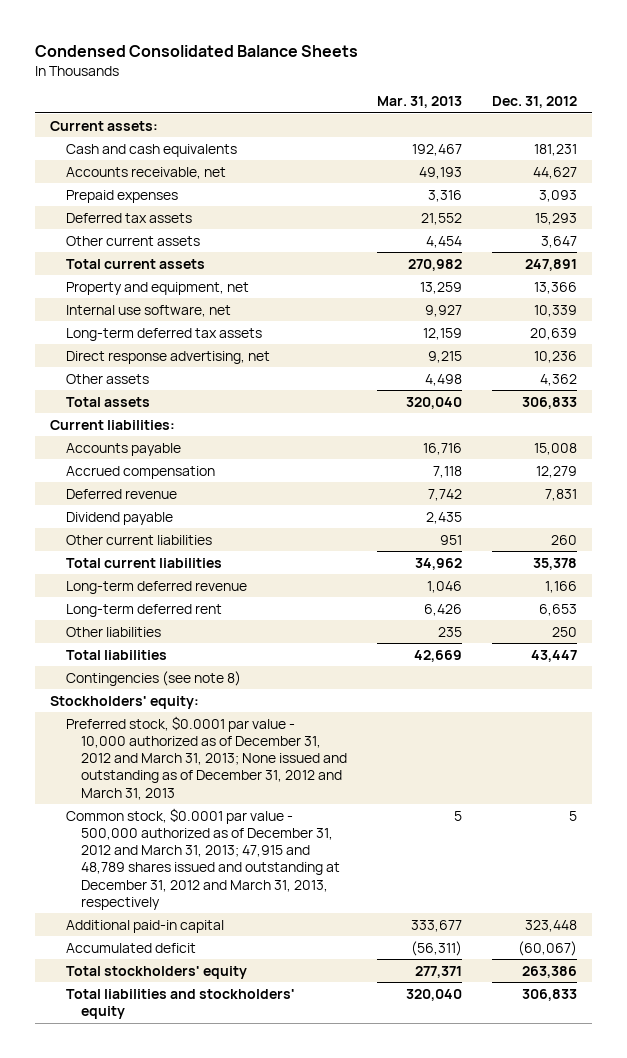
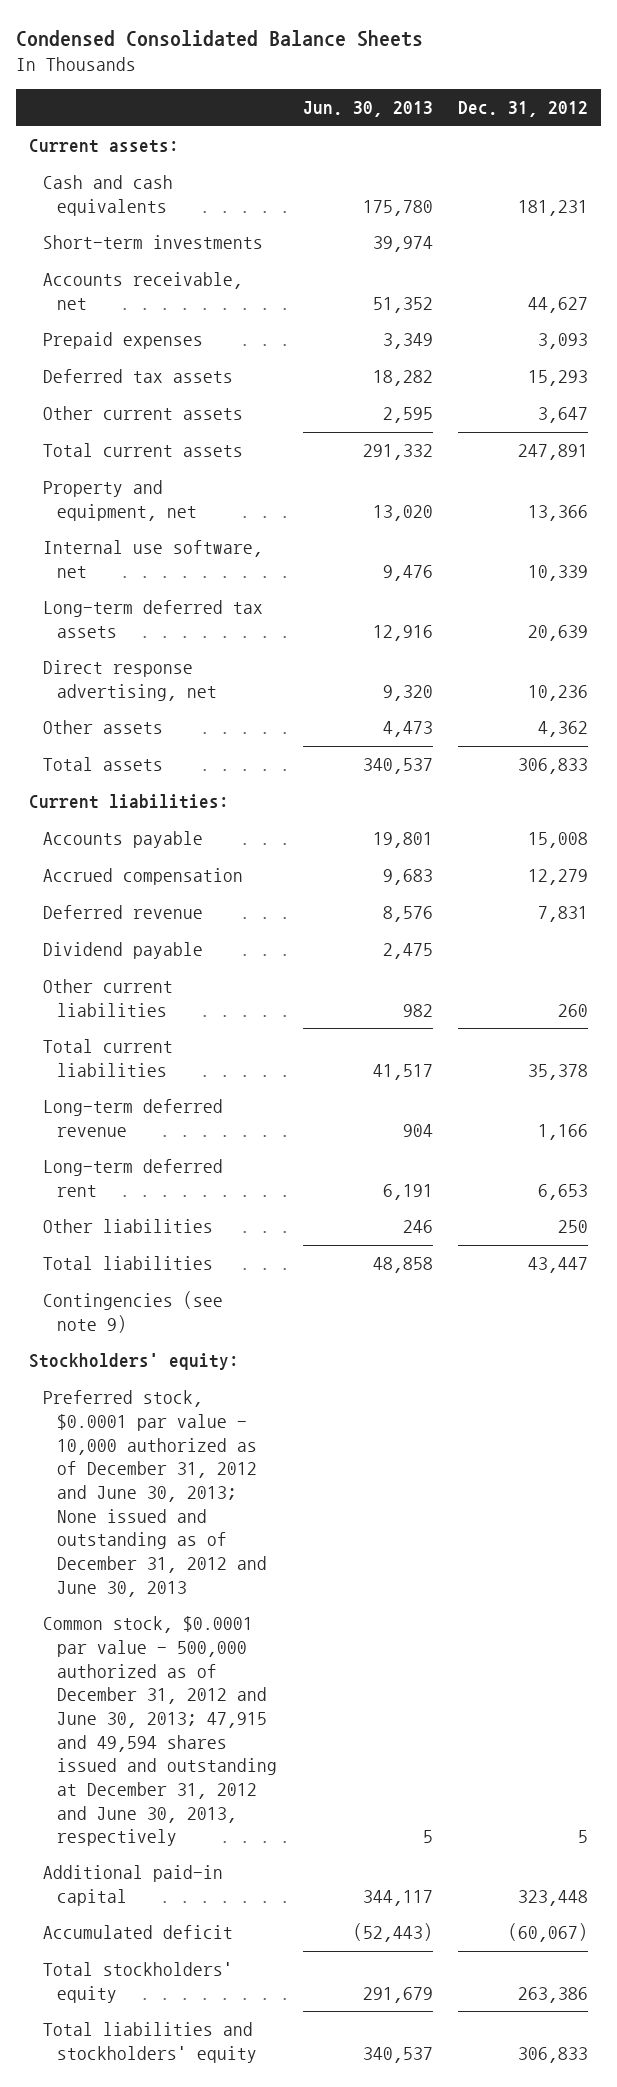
- | Mar. 31, 2013 | Dec. 31, 2012
+ | Jun. 30, 2013 | Dec. 31, 2012
+ Short-term investments | 39,974 |
- Contingencies (see note 8)
+ Contingencies (see note 9)
- Preferred stock, $0.0001 par value - 10,000 authorized as of December 31, 2012 and March 31, 2013; None issued and outstanding as of December 31, 2012 and March 31, 2013
- Common stock, $0.0001 par value - 500,000 authorized as of December 31, 2012 and March 31, 2013; 47,915 and 48,789 shares issued and outstanding at December 31, 2012 and March 31, 2013, respectively | 5 | 5
+ Preferred stock, $0.0001 par value - 10,000 authorized as of December 31, 2012 and June 30, 2013; None issued and outstanding as of December 31, 2012 and June 30, 2013
+ Common stock, $0.0001 par value - 500,000 authorized as of December 31, 2012 and June 30, 2013; 47,915 and 49,594 shares issued and outstanding at December 31, 2012 and June 30, 2013, respectively | 5 | 5

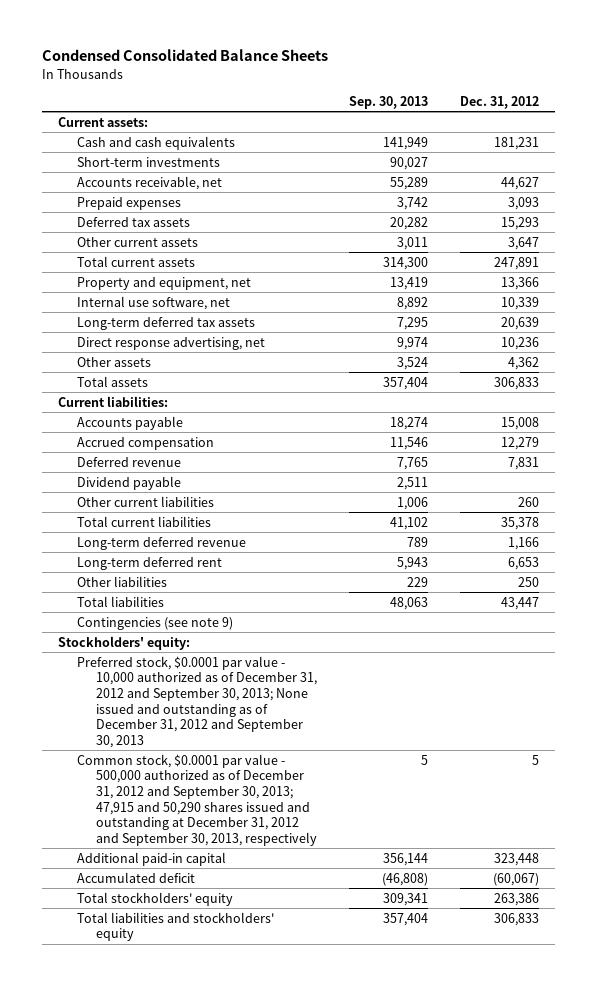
- | Jun. 30, 2013 | Dec. 31, 2012
+ | Sep. 30, 2013 | Dec. 31, 2012
- Preferred stock, $0.0001 par value - 10,000 authorized as of December 31, 2012 and June 30, 2013; None issued and outstanding as of December 31, 2012 and June 30, 2013
- Common stock, $0.0001 par value - 500,000 authorized as of December 31, 2012 and June 30, 2013; 47,915 and 49,594 shares issued and outstanding at December 31, 2012 and June 30, 2013, respectively | 5 | 5
+ Preferred stock, $0.0001 par value - 10,000 authorized as of December 31, 2012 and September 30, 2013; None issued and outstanding as of December 31, 2012 and September 30, 2013
+ Common stock, $0.0001 par value - 500,000 authorized as of December 31, 2012 and September 30, 2013; 47,915 and 50,290 shares issued and outstanding at December 31, 2012 and September 30, 2013, respectively | 5 | 5

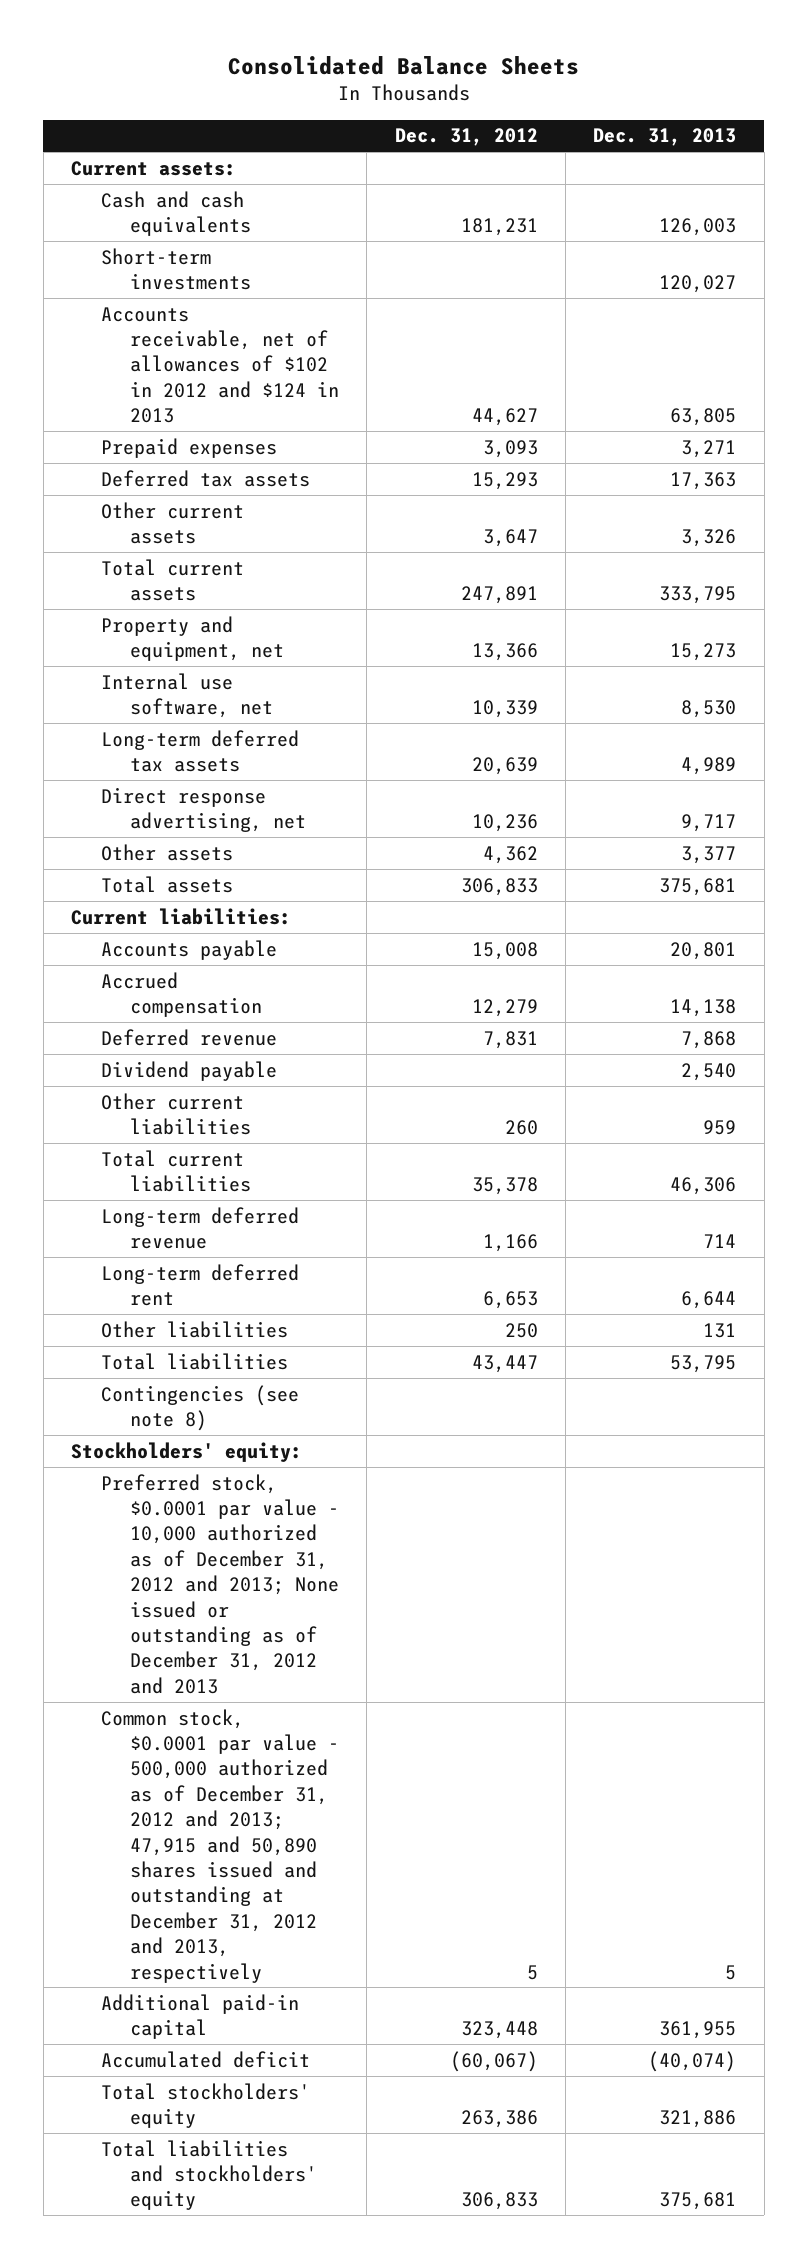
- Condensed Consolidated Balance Sheets
+ Consolidated Balance Sheets
- | Sep. 30, 2013 | Dec. 31, 2012
+ | Dec. 31, 2012 | Dec. 31, 2013
- Accounts receivable, net | 55,289 | 44,627
+ Accounts receivable, net of allowances of $102 in 2012 and $124 in 2013 | 44,627 | 63,805
- Contingencies (see note 9)
+ Contingencies (see note 8)
- Preferred stock, $0.0001 par value - 10,000 authorized as of December 31, 2012 and September 30, 2013; None issued and outstanding as of December 31, 2012 and September 30, 2013
- Common stock, $0.0001 par value - 500,000 authorized as of December 31, 2012 and September 30, 2013; 47,915 and 50,290 shares issued and outstanding at December 31, 2012 and September 30, 2013, respectively | 5 | 5
+ Preferred stock, $0.0001 par value - 10,000 authorized as of December 31, 2012 and 2013; None issued or outstanding as of December 31, 2012 and 2013
+ Common stock, $0.0001 par value - 500,000 authorized as of December 31, 2012 and 2013; 47,915 and 50,890 shares issued and outstanding at December 31, 2012 and 2013, respectively | 5 | 5

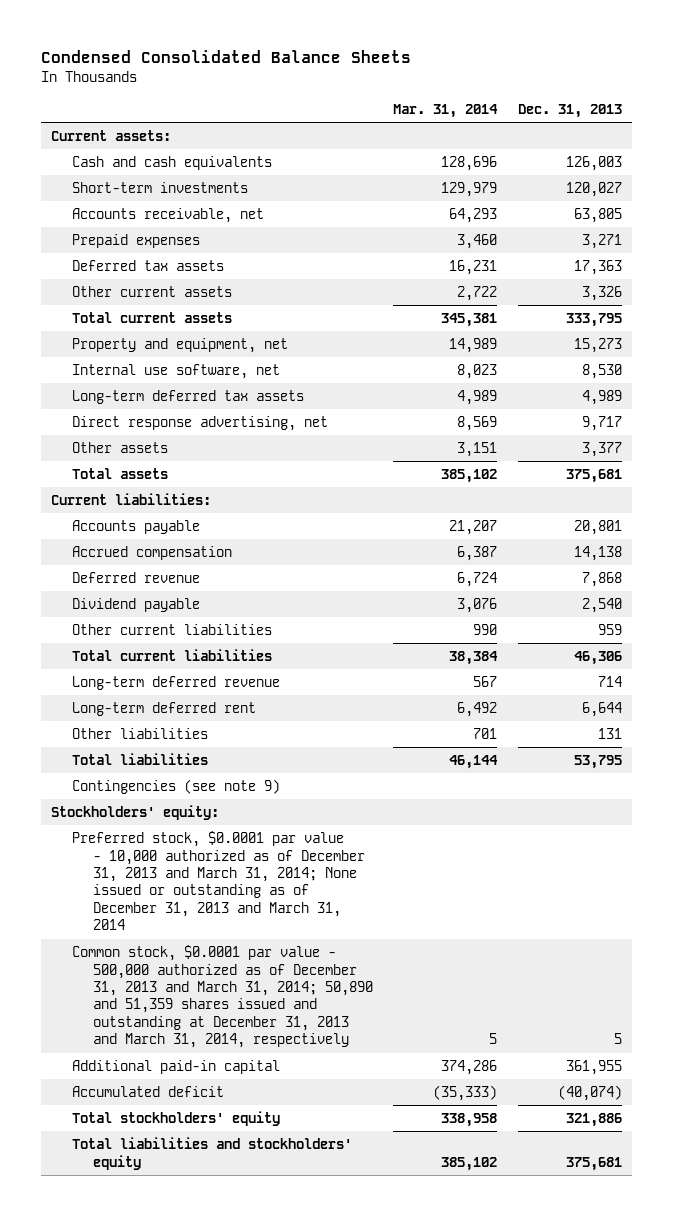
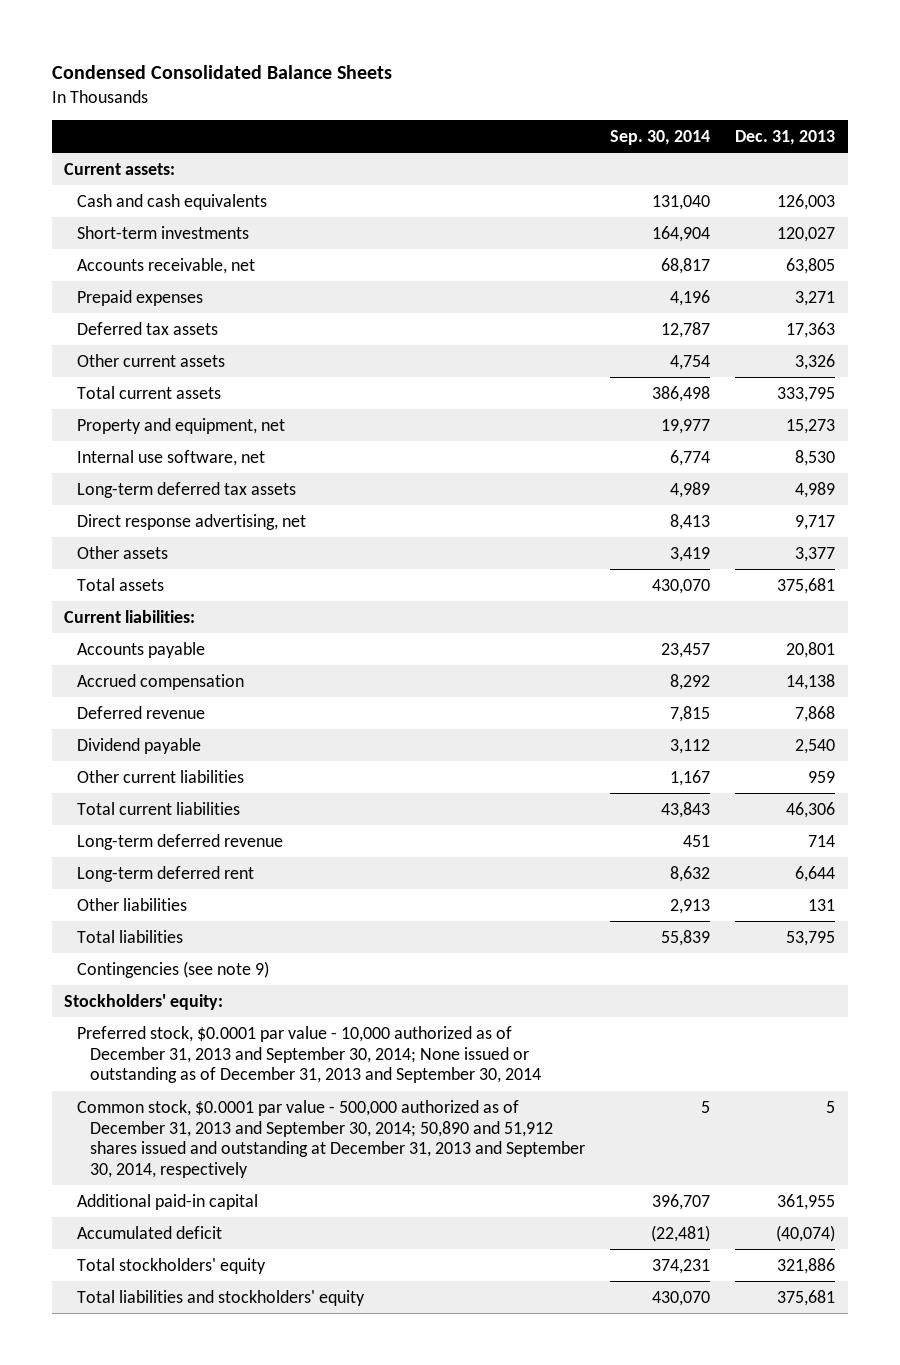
- | Mar. 31, 2014 | Dec. 31, 2013
+ | Sep. 30, 2014 | Dec. 31, 2013
- Preferred stock, $0.0001 par value - 10,000 authorized as of December 31, 2013 and March 31, 2014; None issued or outstanding as of December 31, 2013 and March 31, 2014
- Common stock, $0.0001 par value - 500,000 authorized as of December 31, 2013 and March 31, 2014; 50,890 and 51,359 shares issued and outstanding at December 31, 2013 and March 31, 2014, respectively | 5 | 5
+ Preferred stock, $0.0001 par value - 10,000 authorized as of December 31, 2013 and September 30, 2014; None issued or outstanding as of December 31, 2013 and September 30, 2014
+ Common stock, $0.0001 par value - 500,000 authorized as of December 31, 2013 and September 30, 2014; 50,890 and 51,912 shares issued and outstanding at December 31, 2013 and September 30, 2014, respectively | 5 | 5

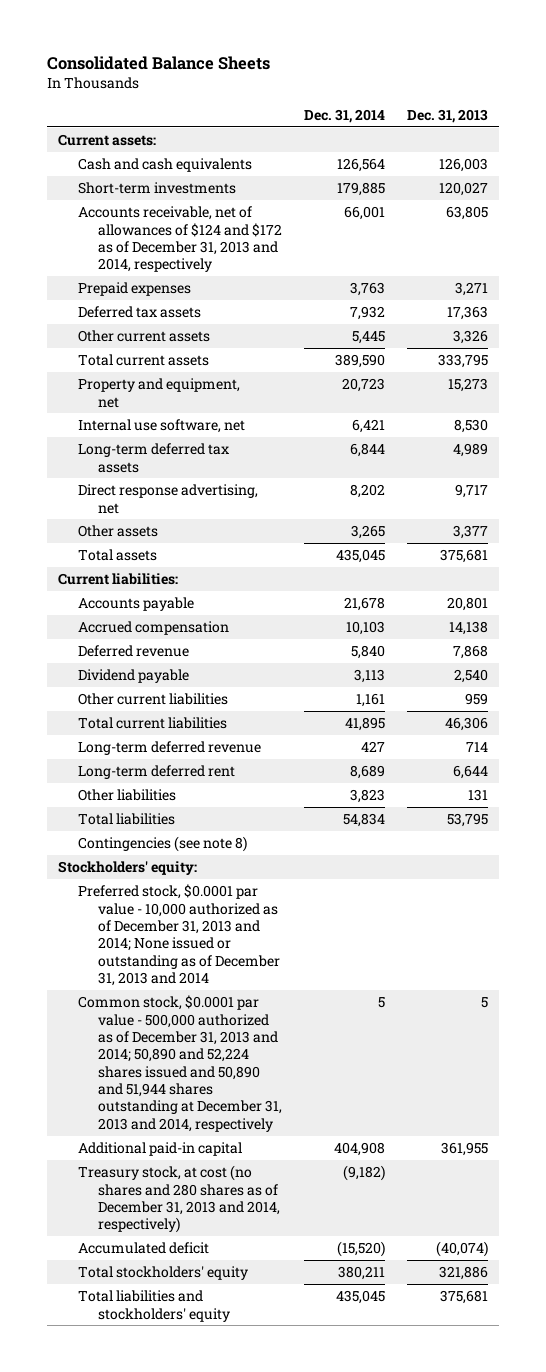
- Condensed Consolidated Balance Sheets
+ Consolidated Balance Sheets
- | Sep. 30, 2014 | Dec. 31, 2013
+ | Dec. 31, 2014 | Dec. 31, 2013
- Accounts receivable, net | 68,817 | 63,805
+ Accounts receivable, net of allowances of $124 and $172 as of December 31, 2013 and 2014, respectively | 66,001 | 63,805
- Contingencies (see note 9)
+ Contingencies (see note 8)
- Preferred stock, $0.0001 par value - 10,000 authorized as of December 31, 2013 and September 30, 2014; None issued or outstanding as of December 31, 2013 and September 30, 2014
- Common stock, $0.0001 par value - 500,000 authorized as of December 31, 2013 and September 30, 2014; 50,890 and 51,912 shares issued and outstanding at December 31, 2013 and September 30, 2014, respectively | 5 | 5
+ Preferred stock, $0.0001 par value - 10,000 authorized as of December 31, 2013 and 2014; None issued or outstanding as of December 31, 2013 and 2014
+ Common stock, $0.0001 par value - 500,000 authorized as of December 31, 2013 and 2014; 50,890 and 52,224 shares issued and 50,890 and 51,944 shares outstanding at December 31, 2013 and 2014, respectively | 5 | 5
+ Treasury stock, at cost (no shares and 280 shares as of December 31, 2013 and 2014, respectively) | (9,182) |

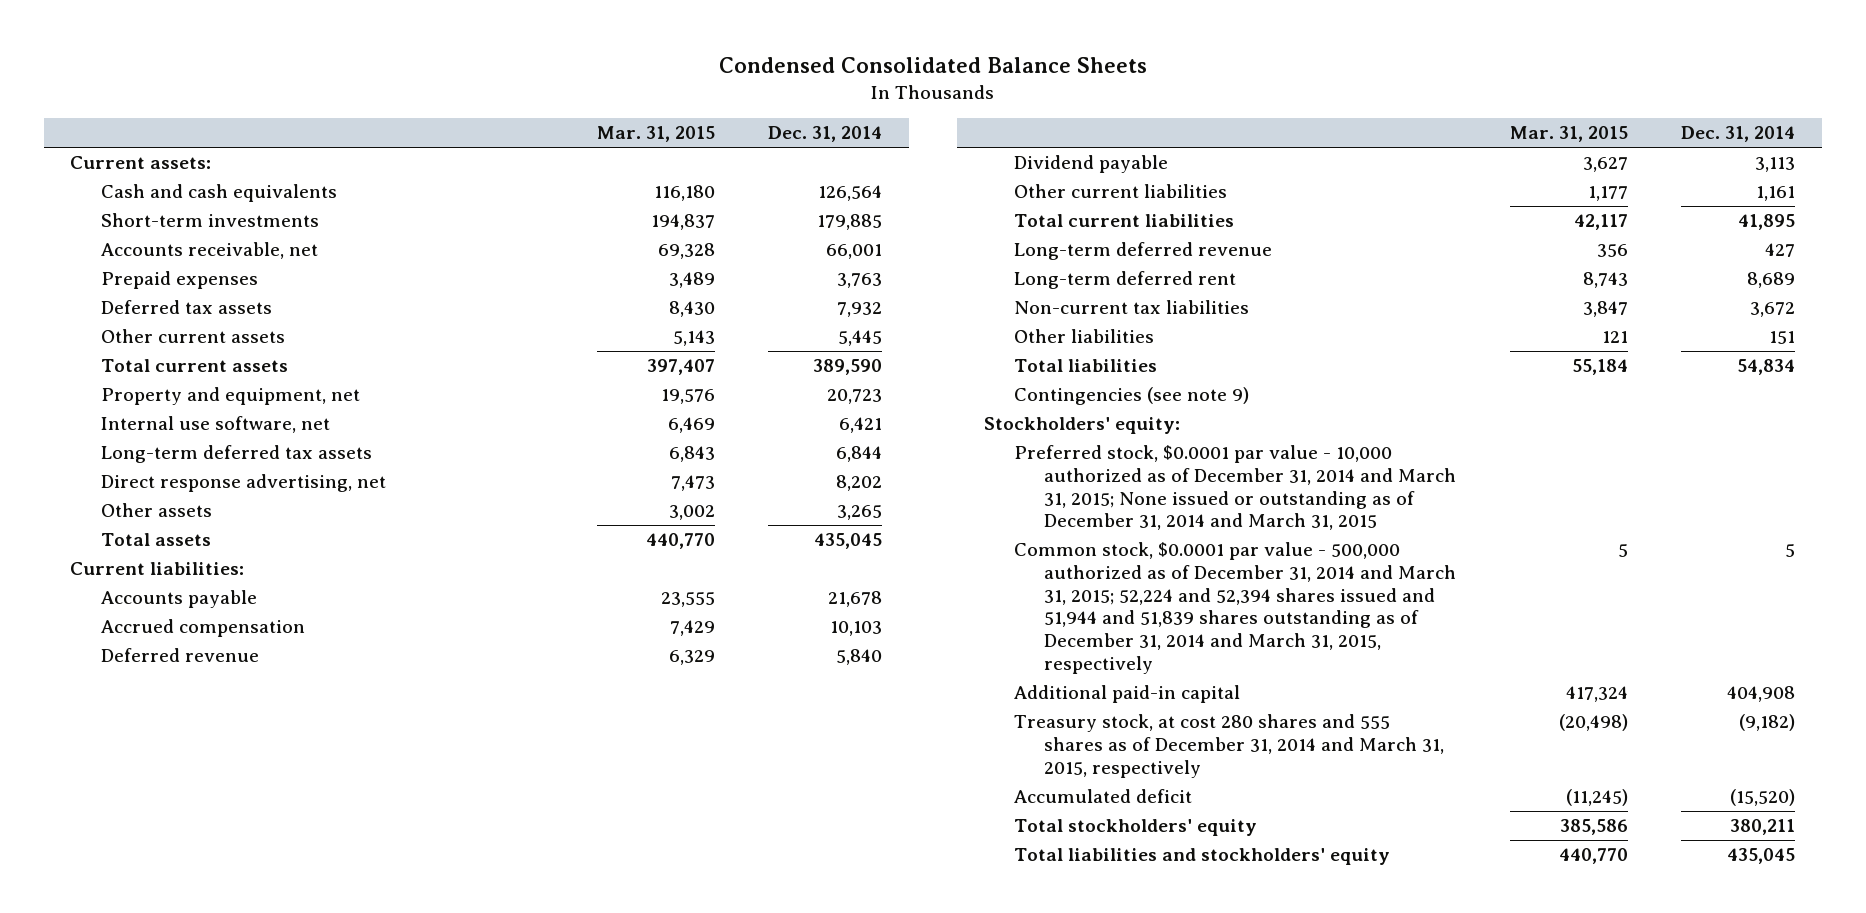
- Consolidated Balance Sheets
+ Condensed Consolidated Balance Sheets
- | Dec. 31, 2014 | Dec. 31, 2013
+ | Mar. 31, 2015 | Dec. 31, 2014
- Accounts receivable, net of allowances of $124 and $172 as of December 31, 2013 and 2014, respectively | 66,001 | 63,805
+ Accounts receivable, net | 69,328 | 66,001
- Other liabilities | 3,823 | 131
+ Non-current tax liabilities | 3,847 | 3,672
+ Other liabilities | 121 | 151
- Contingencies (see note 8)
+ Contingencies (see note 9)
- Preferred stock, $0.0001 par value - 10,000 authorized as of December 31, 2013 and 2014; None issued or outstanding as of December 31, 2013 and 2014
- Common stock, $0.0001 par value - 500,000 authorized as of December 31, 2013 and 2014; 50,890 and 52,224 shares issued and 50,890 and 51,944 shares outstanding at December 31, 2013 and 2014, respectively | 5 | 5
+ Preferred stock, $0.0001 par value - 10,000 authorized as of December 31, 2014 and March 31, 2015; None issued or outstanding as of December 31, 2014 and March 31, 2015
+ Common stock, $0.0001 par value - 500,000 authorized as of December 31, 2014 and March 31, 2015; 52,224 and 52,394 shares issued and 51,944 and 51,839 shares outstanding as of December 31, 2014 and March 31, 2015, respectively | 5 | 5
- Treasury stock, at cost (no shares and 280 shares as of December 31, 2013 and 2014, respectively) | (9,182) |
+ Treasury stock, at cost 280 shares and 555 shares as of December 31, 2014 and March 31, 2015, respectively | (20,498) | (9,182)

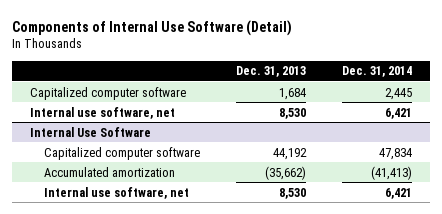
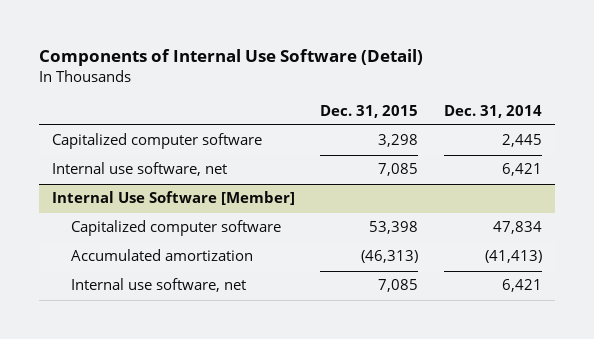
- | Dec. 31, 2013 | Dec. 31, 2014
+ | Dec. 31, 2015 | Dec. 31, 2014
- Internal Use Software
+ Internal Use Software [Member]

